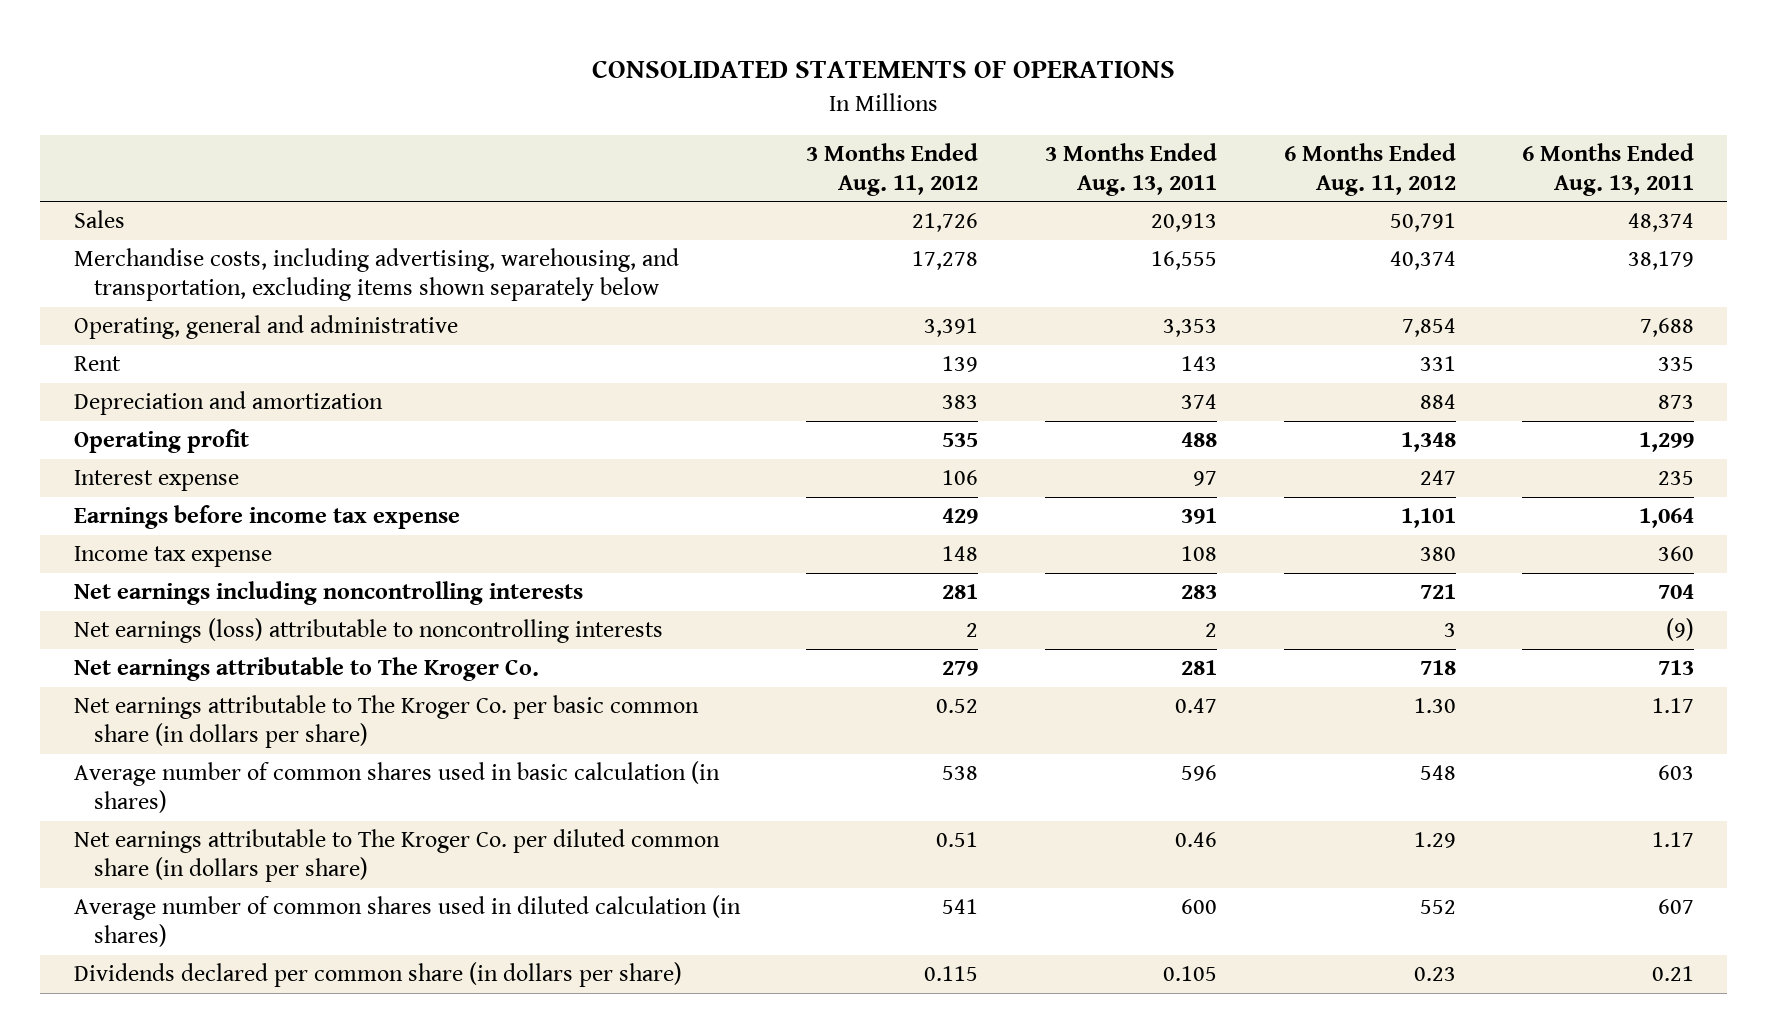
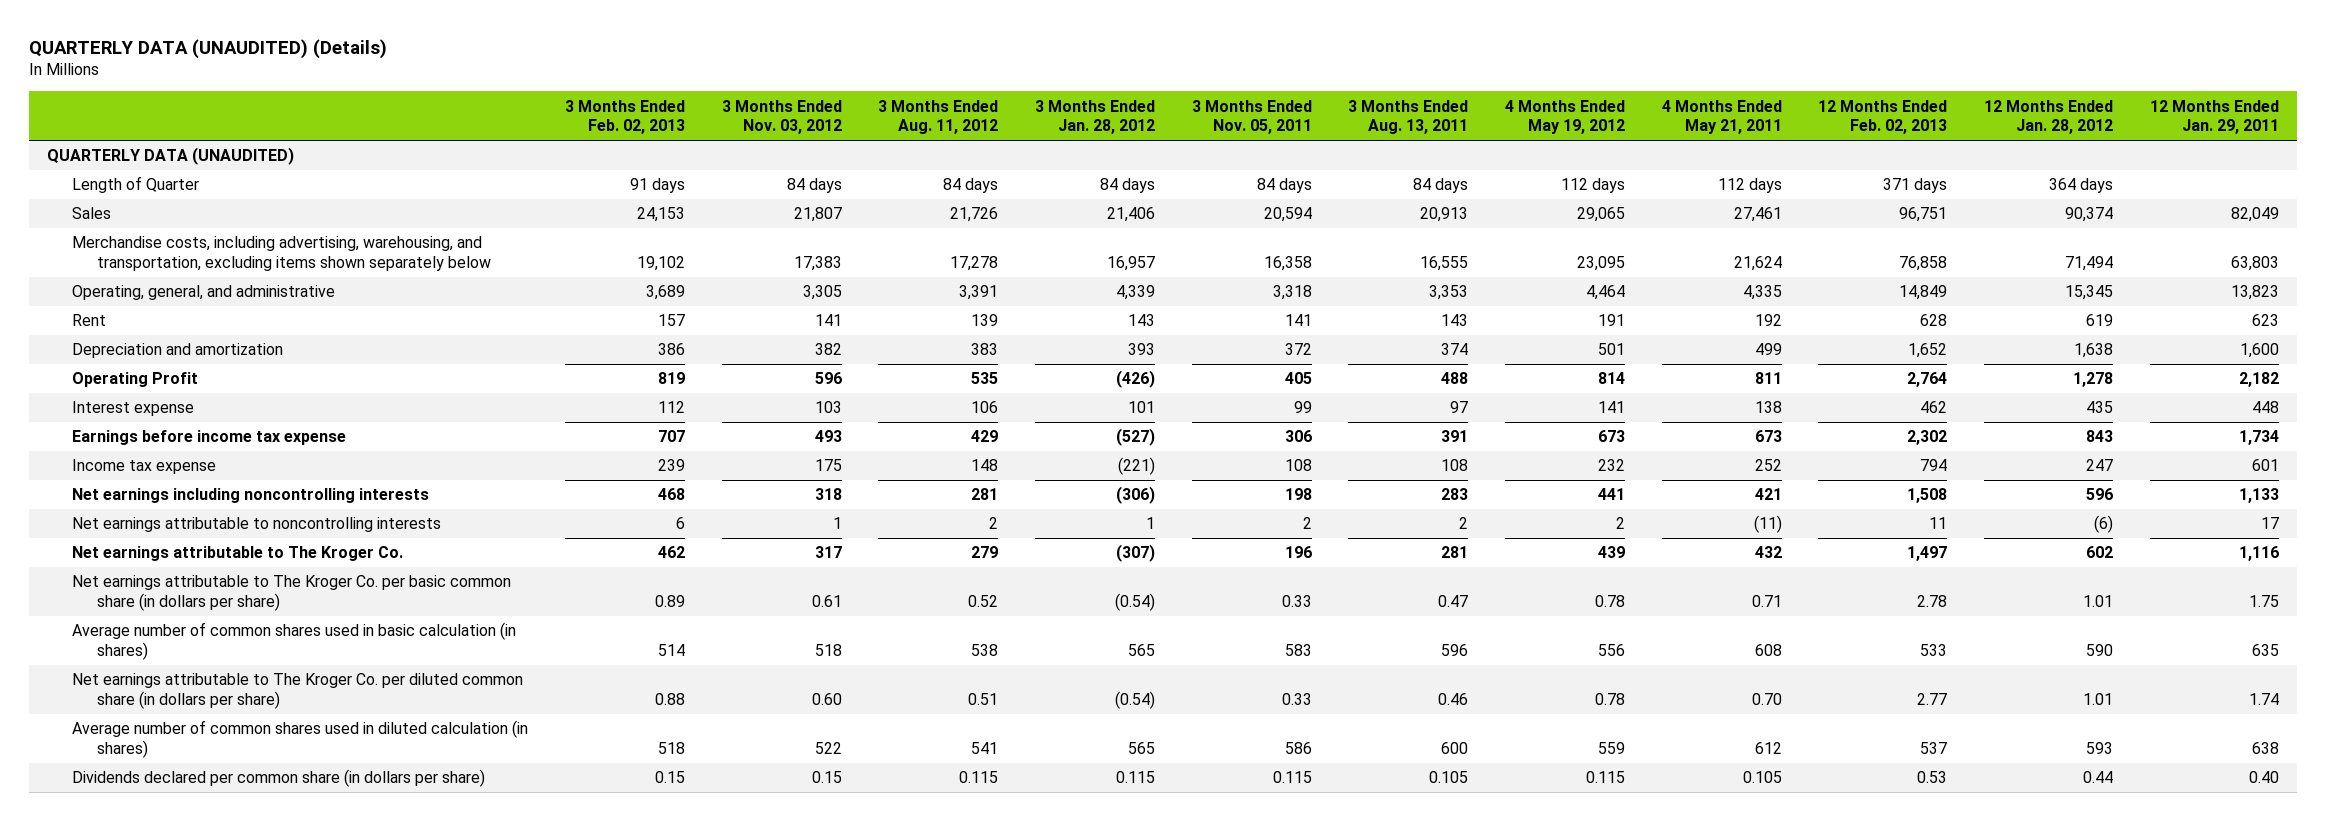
- CONSOLIDATED STATEMENTS OF OPERATIONS
+ QUARTERLY DATA (UNAUDITED) (Details)
- | 3 Months Ended Aug. 11, 2012 | 3 Months Ended Aug. 13, 2011 | 6 Months Ended Aug. 11, 2012 | 6 Months Ended Aug. 13, 2011
+ | 3 Months Ended Feb. 02, 2013 | 3 Months Ended Nov. 03, 2012 | 3 Months Ended Aug. 11, 2012 | 3 Months Ended Jan. 28, 2012 | 3 Months Ended Nov. 05, 2011 | 3 Months Ended Aug. 13, 2011 | 4 Months Ended May 19, 2012 | 4 Months Ended May 21, 2011 | 12 Months Ended Feb. 02, 2013 | 12 Months Ended Jan. 28, 2012 | 12 Months Ended Jan. 29, 2011
+ QUARTERLY DATA (UNAUDITED)
+ Length of Quarter | 91 days | 84 days | 84 days | 84 days | 84 days | 84 days | 112 days | 112 days | 371 days | 364 days |
- Operating, general and administrative | 3,391 | 3,353 | 7,854 | 7,688
+ Operating, general, and administrative | 3,689 | 3,305 | 3,391 | 4,339 | 3,318 | 3,353 | 4,464 | 4,335 | 14,849 | 15,345 | 13,823
- Operating profit | 535 | 488 | 1,348 | 1,299
+ Operating Profit | 819 | 596 | 535 | (426) | 405 | 488 | 814 | 811 | 2,764 | 1,278 | 2,182
- Net earnings (loss) attributable to noncontrolling interests | 2 | 2 | 3 | (9)
+ Net earnings attributable to noncontrolling interests | 6 | 1 | 2 | 1 | 2 | 2 | 2 | (11) | 11 | (6) | 17

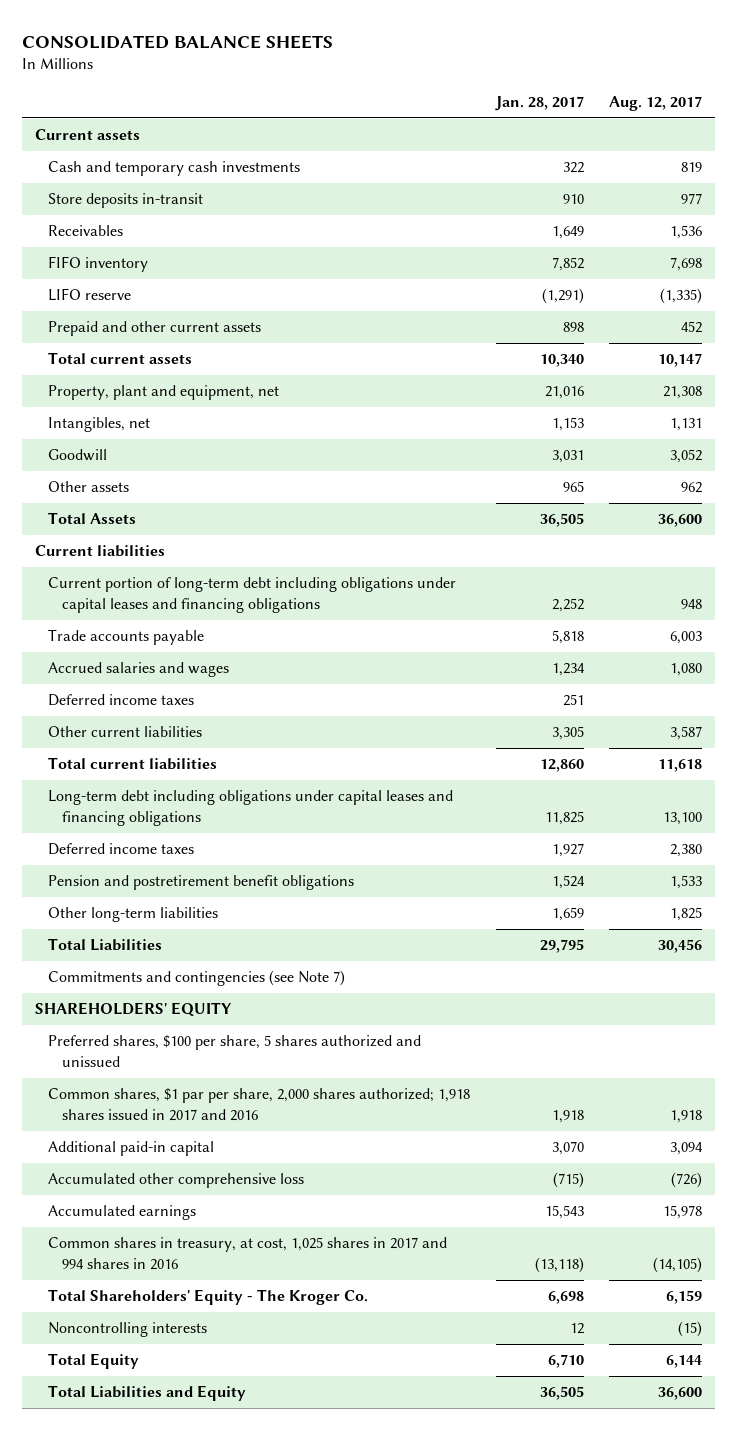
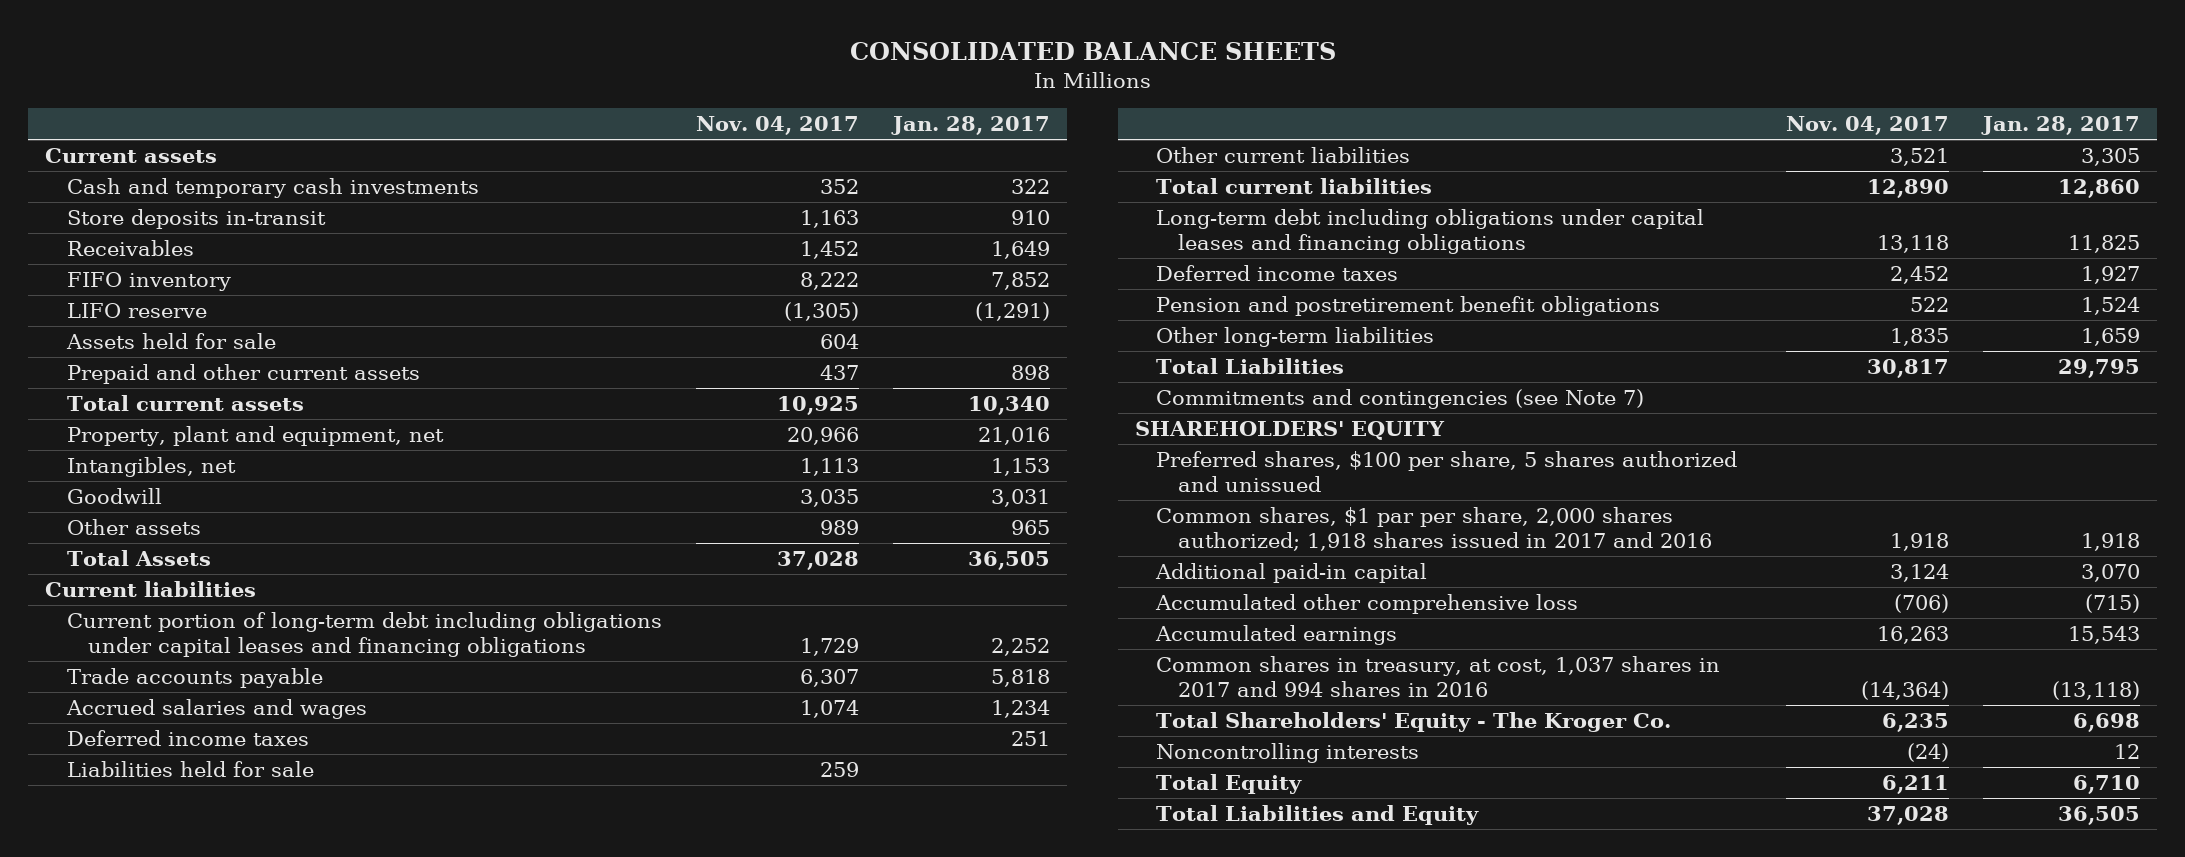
- | Jan. 28, 2017 | Aug. 12, 2017
+ | Nov. 04, 2017 | Jan. 28, 2017
+ Assets held for sale | 604 |
+ Liabilities held for sale | 259 |
- Common shares in treasury, at cost, 1,025 shares in 2017 and 994 shares in 2016 | (13,118) | (14,105)
+ Common shares in treasury, at cost, 1,037 shares in 2017 and 994 shares in 2016 | (14,364) | (13,118)

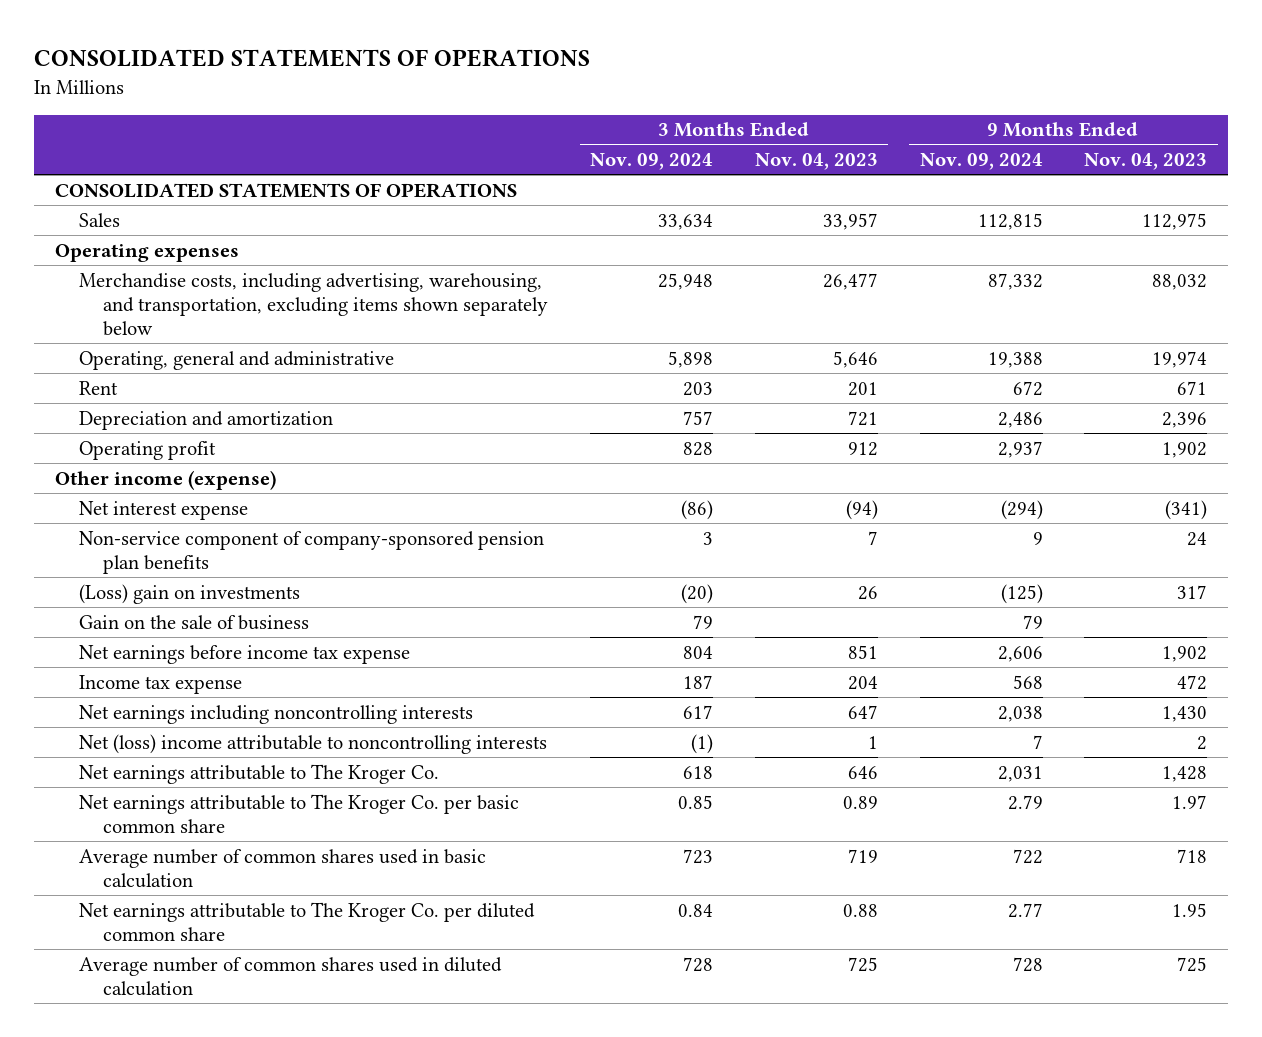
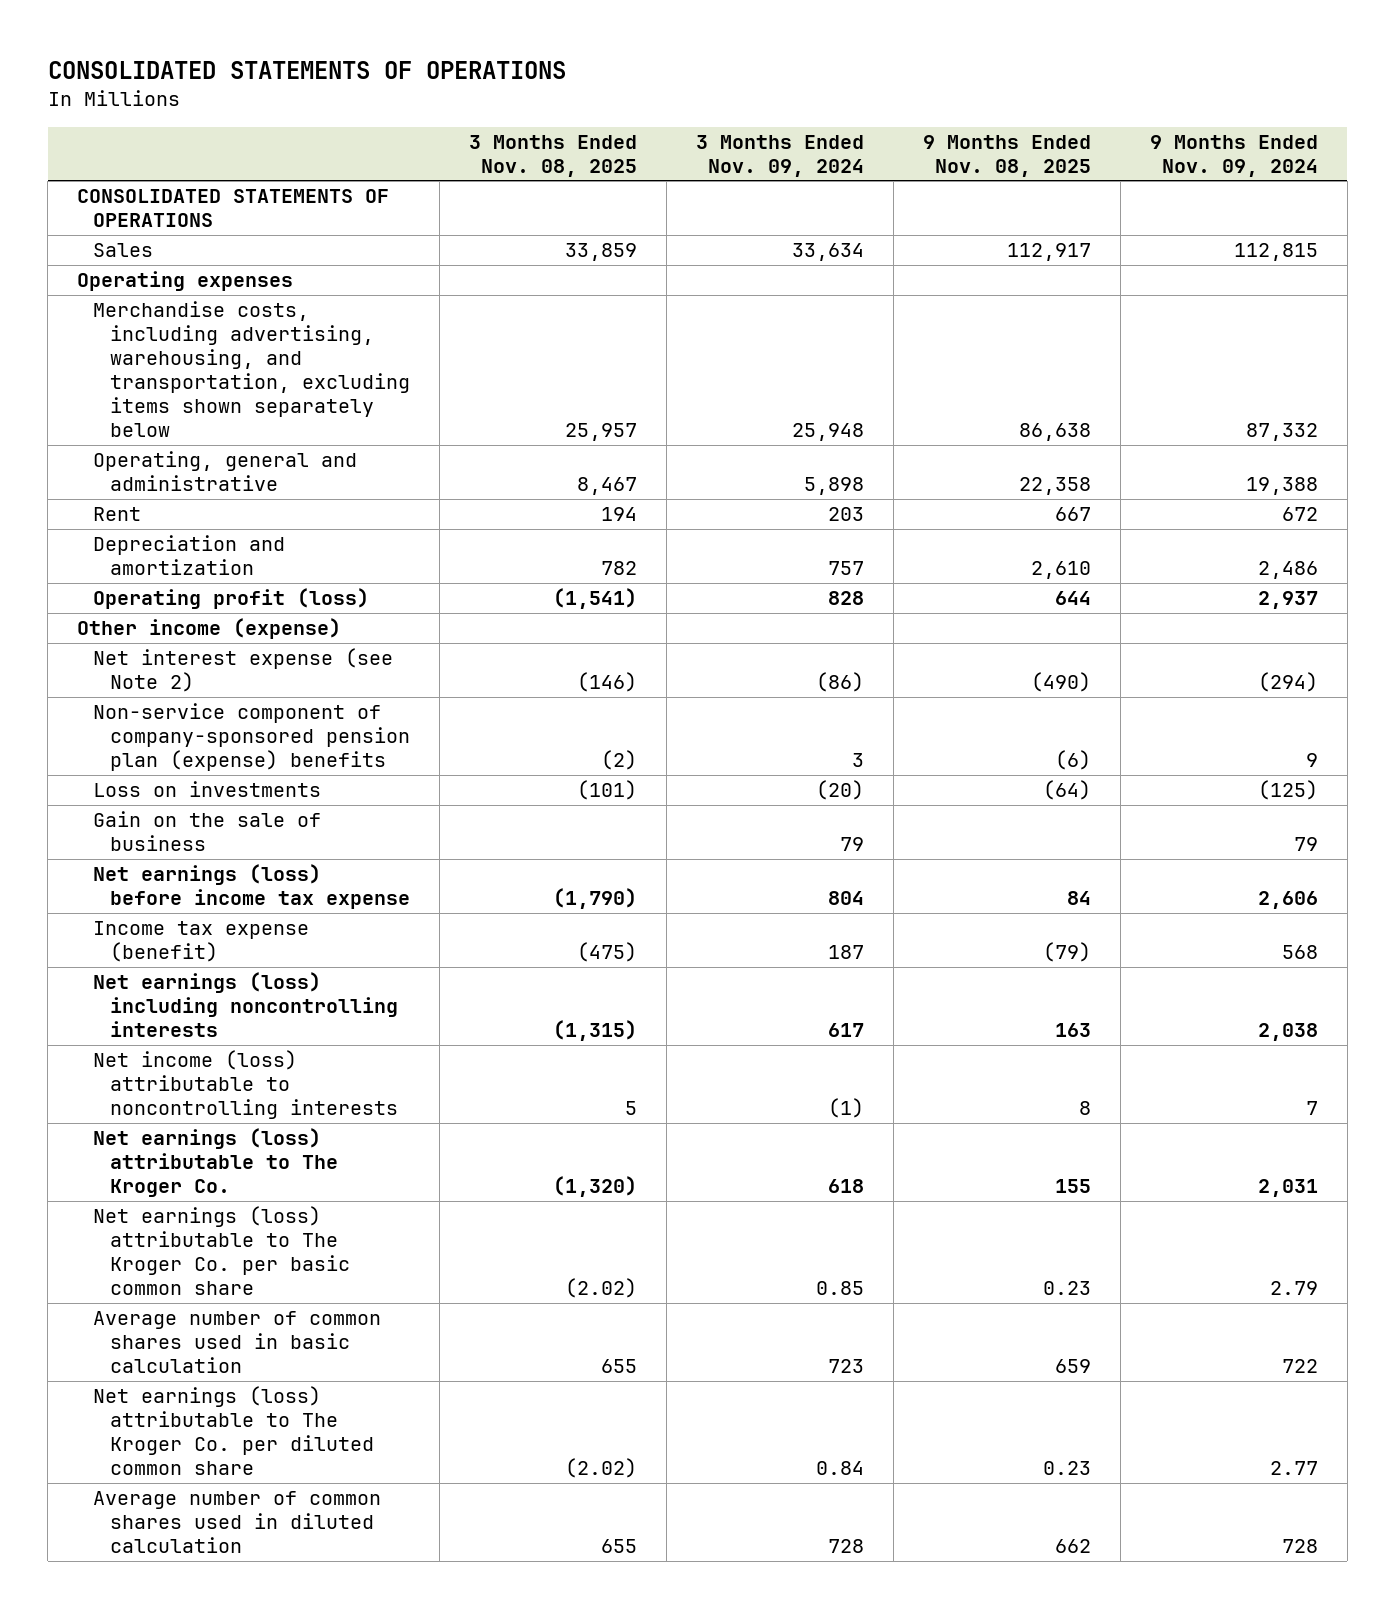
- | 3 Months Ended Nov. 09, 2024 | 3 Months Ended Nov. 04, 2023 | 9 Months Ended Nov. 09, 2024 | 9 Months Ended Nov. 04, 2023
+ | 3 Months Ended Nov. 08, 2025 | 3 Months Ended Nov. 09, 2024 | 9 Months Ended Nov. 08, 2025 | 9 Months Ended Nov. 09, 2024
- Operating profit | 828 | 912 | 2,937 | 1,902
+ Operating profit (loss) | (1,541) | 828 | 644 | 2,937
- Net interest expense | (86) | (94) | (294) | (341)
- Non-service component of company-sponsored pension plan benefits | 3 | 7 | 9 | 24
- (Loss) gain on investments | (20) | 26 | (125) | 317
+ Net interest expense (see Note 2) | (146) | (86) | (490) | (294)
+ Non-service component of company-sponsored pension plan (expense) benefits | (2) | 3 | (6) | 9
+ Loss on investments | (101) | (20) | (64) | (125)
- Net earnings before income tax expense | 804 | 851 | 2,606 | 1,902
- Income tax expense | 187 | 204 | 568 | 472
- Net earnings including noncontrolling interests | 617 | 647 | 2,038 | 1,430
- Net (loss) income attributable to noncontrolling interests | (1) | 1 | 7 | 2
- Net earnings attributable to The Kroger Co. | 618 | 646 | 2,031 | 1,428
- Net earnings attributable to The Kroger Co. per basic common share | 0.85 | 0.89 | 2.79 | 1.97
+ Net earnings (loss) before income tax expense | (1,790) | 804 | 84 | 2,606
+ Income tax expense (benefit) | (475) | 187 | (79) | 568
+ Net earnings (loss) including noncontrolling interests | (1,315) | 617 | 163 | 2,038
+ Net income (loss) attributable to noncontrolling interests | 5 | (1) | 8 | 7
+ Net earnings (loss) attributable to The Kroger Co. | (1,320) | 618 | 155 | 2,031
+ Net earnings (loss) attributable to The Kroger Co. per basic common share | (2.02) | 0.85 | 0.23 | 2.79
- Net earnings attributable to The Kroger Co. per diluted common share | 0.84 | 0.88 | 2.77 | 1.95
+ Net earnings (loss) attributable to The Kroger Co. per diluted common share | (2.02) | 0.84 | 0.23 | 2.77

